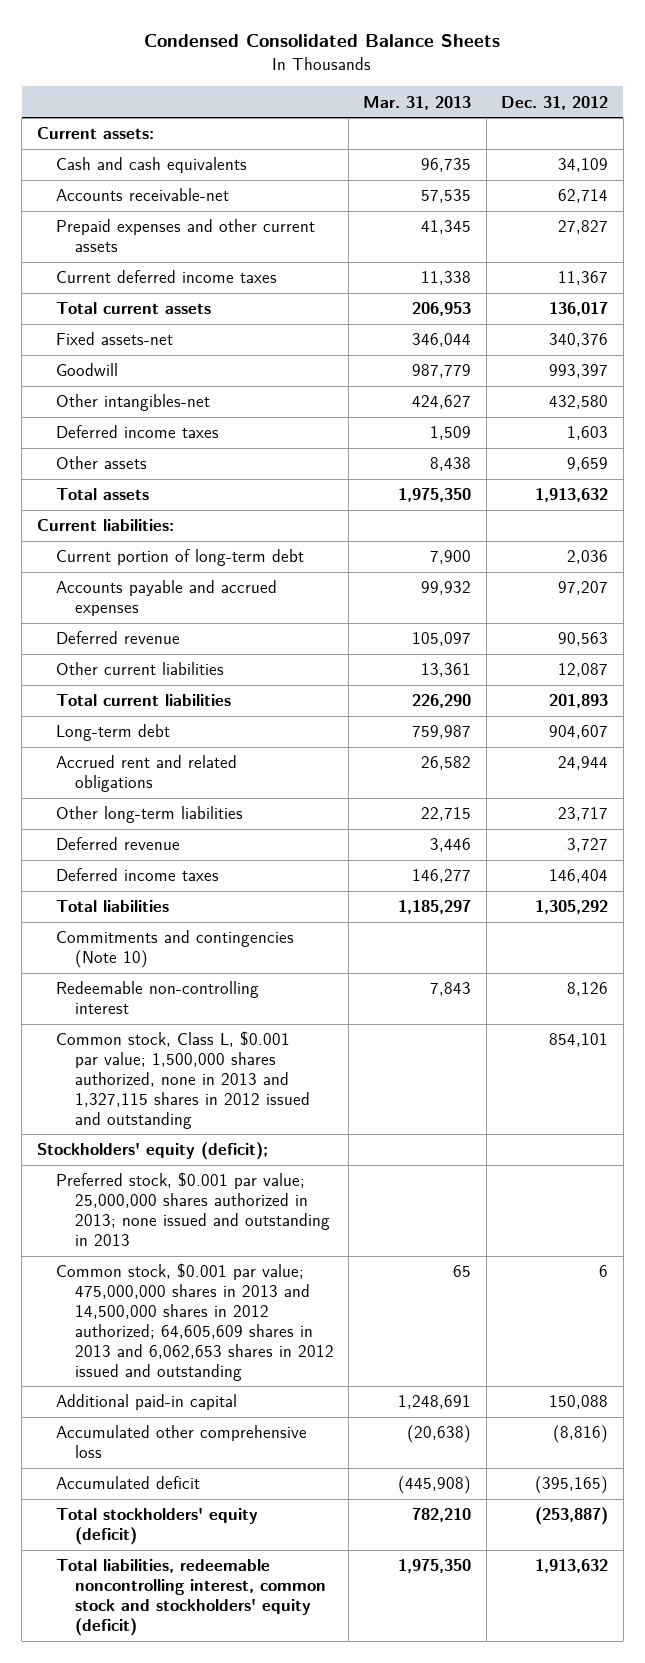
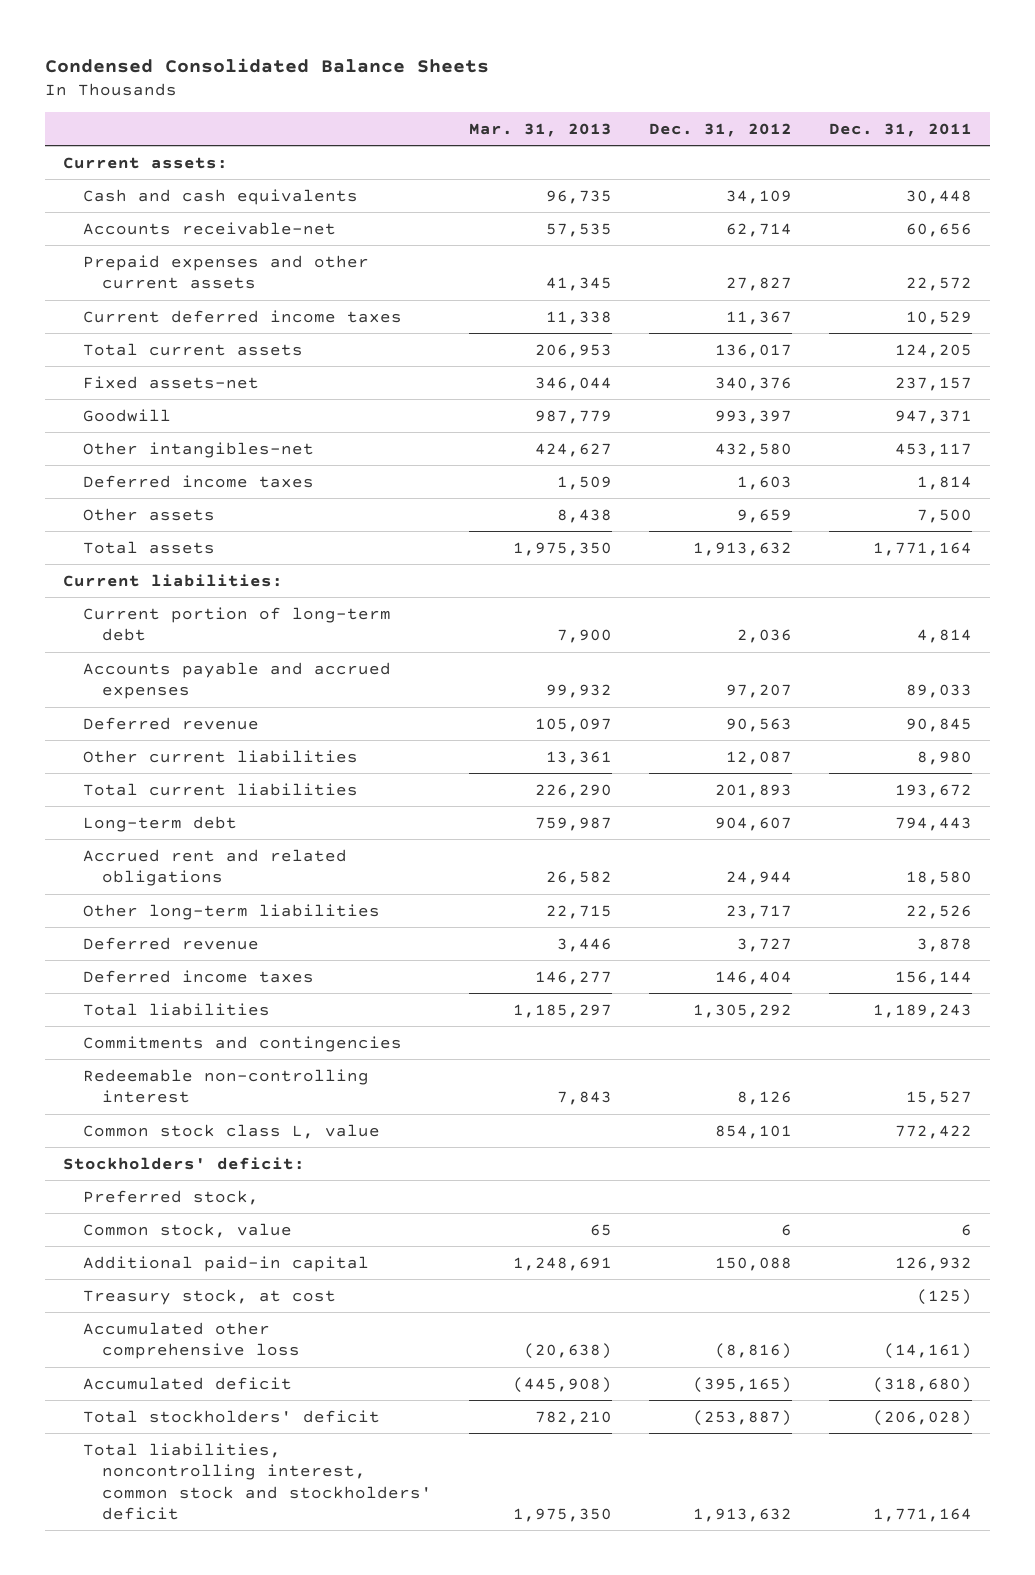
- | Mar. 31, 2013 | Dec. 31, 2012
+ | Mar. 31, 2013 | Dec. 31, 2012 | Dec. 31, 2011
- Commitments and contingencies (Note 10)
+ Commitments and contingencies
- Common stock, Class L, $0.001 par value; 1,500,000 shares authorized, none in 2013 and 1,327,115 shares in 2012 issued and outstanding | | 854,101
- Stockholders' equity (deficit);
- Preferred stock, $0.001 par value; 25,000,000 shares authorized in 2013; none issued and outstanding in 2013
- Common stock, $0.001 par value; 475,000,000 shares in 2013 and 14,500,000 shares in 2012 authorized; 64,605,609 shares in 2013 and 6,062,653 shares in 2012 issued and outstanding | 65 | 6
+ Common stock class L, value | | 854,101 | 772,422
+ Stockholders' deficit:
+ Preferred stock,
+ Common stock, value | 65 | 6 | 6
+ Treasury stock, at cost | | | (125)
- Total stockholders' equity (deficit) | 782,210 | (253,887)
- Total liabilities, redeemable noncontrolling interest, common stock and stockholders' equity (deficit) | 1,975,350 | 1,913,632
+ Total stockholders' deficit | 782,210 | (253,887) | (206,028)
+ Total liabilities, noncontrolling interest, common stock and stockholders' deficit | 1,975,350 | 1,913,632 | 1,771,164

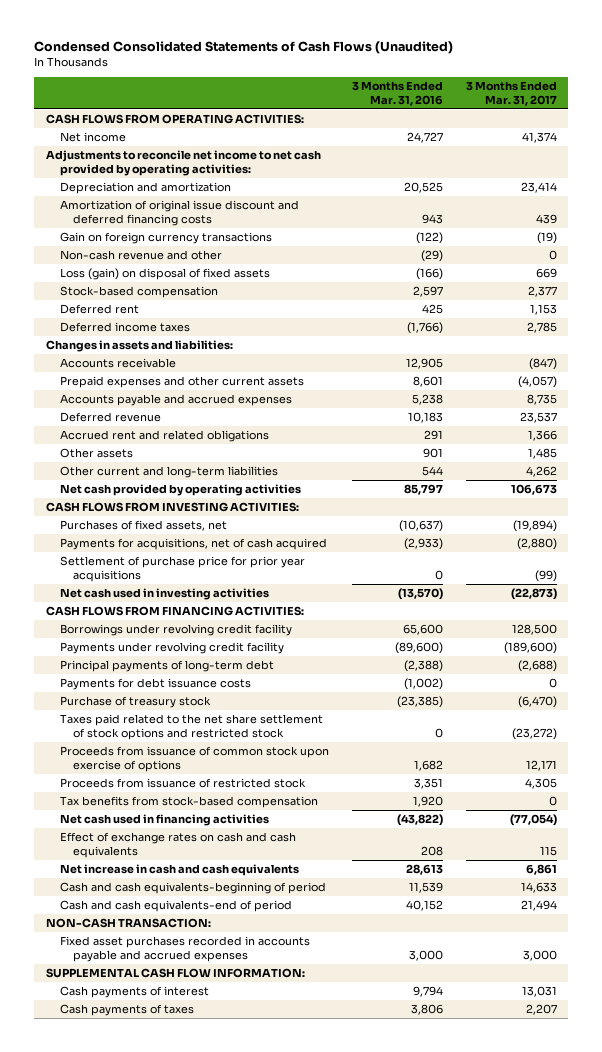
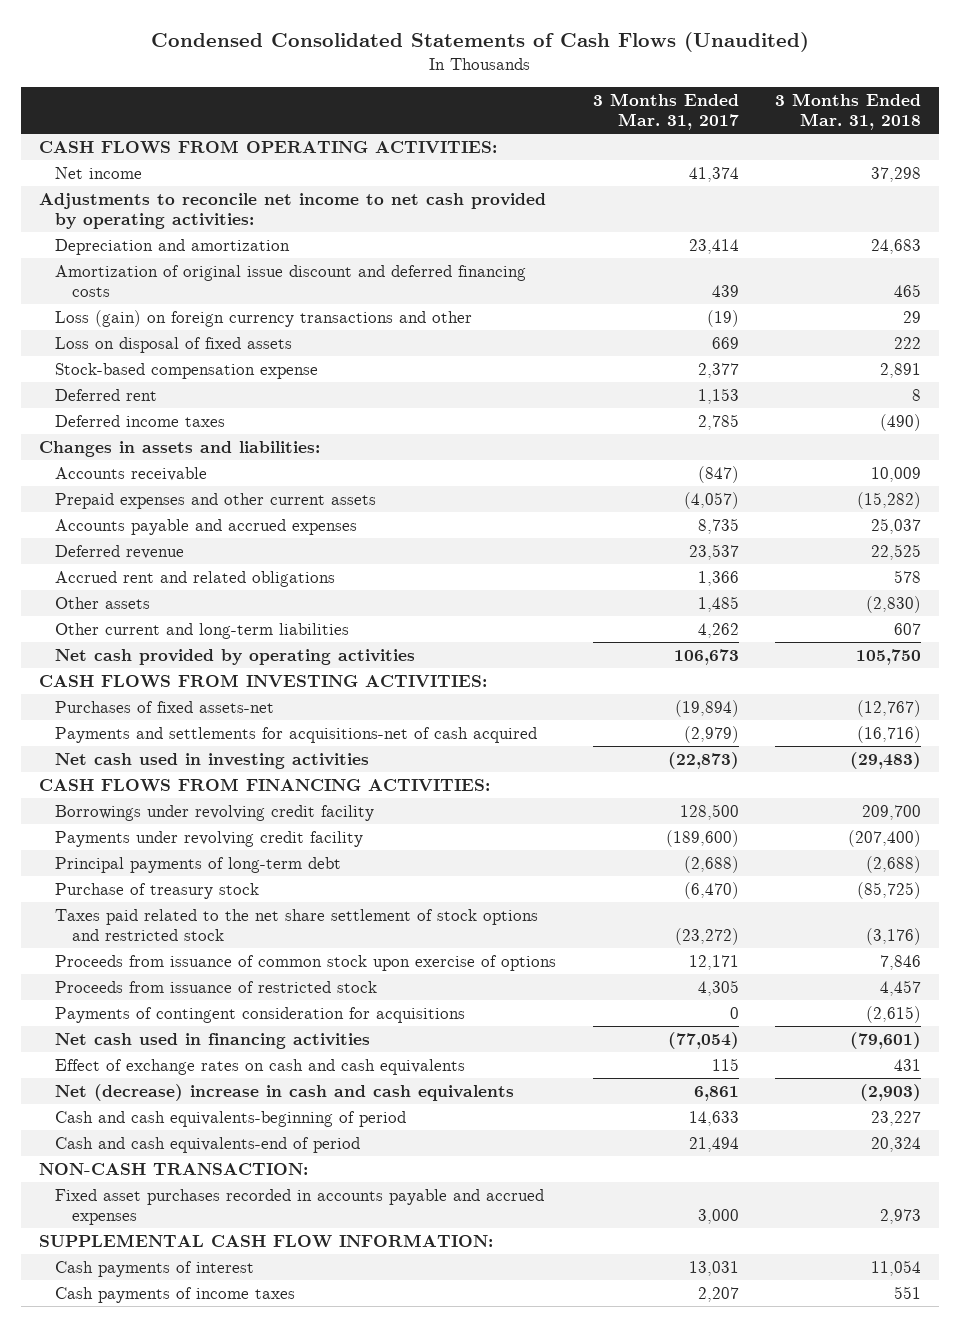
- | 3 Months Ended Mar. 31, 2016 | 3 Months Ended Mar. 31, 2017
+ | 3 Months Ended Mar. 31, 2017 | 3 Months Ended Mar. 31, 2018
- Gain on foreign currency transactions | (122) | (19)
- Non-cash revenue and other | (29) | 0
- Loss (gain) on disposal of fixed assets | (166) | 669
- Stock-based compensation | 2,597 | 2,377
+ Loss (gain) on foreign currency transactions and other | (19) | 29
+ Loss on disposal of fixed assets | 669 | 222
+ Stock-based compensation expense | 2,377 | 2,891
- Purchases of fixed assets, net | (10,637) | (19,894)
- Payments for acquisitions, net of cash acquired | (2,933) | (2,880)
- Settlement of purchase price for prior year acquisitions | 0 | (99)
+ Purchases of fixed assets-net | (19,894) | (12,767)
+ Payments and settlements for acquisitions-net of cash acquired | (2,979) | (16,716)
- Payments for debt issuance costs | (1,002) | 0
- Tax benefits from stock-based compensation | 1,920 | 0
+ Payments of contingent consideration for acquisitions | 0 | (2,615)
- Net increase in cash and cash equivalents | 28,613 | 6,861
+ Net (decrease) increase in cash and cash equivalents | 6,861 | (2,903)
- Cash payments of taxes | 3,806 | 2,207
+ Cash payments of income taxes | 2,207 | 551

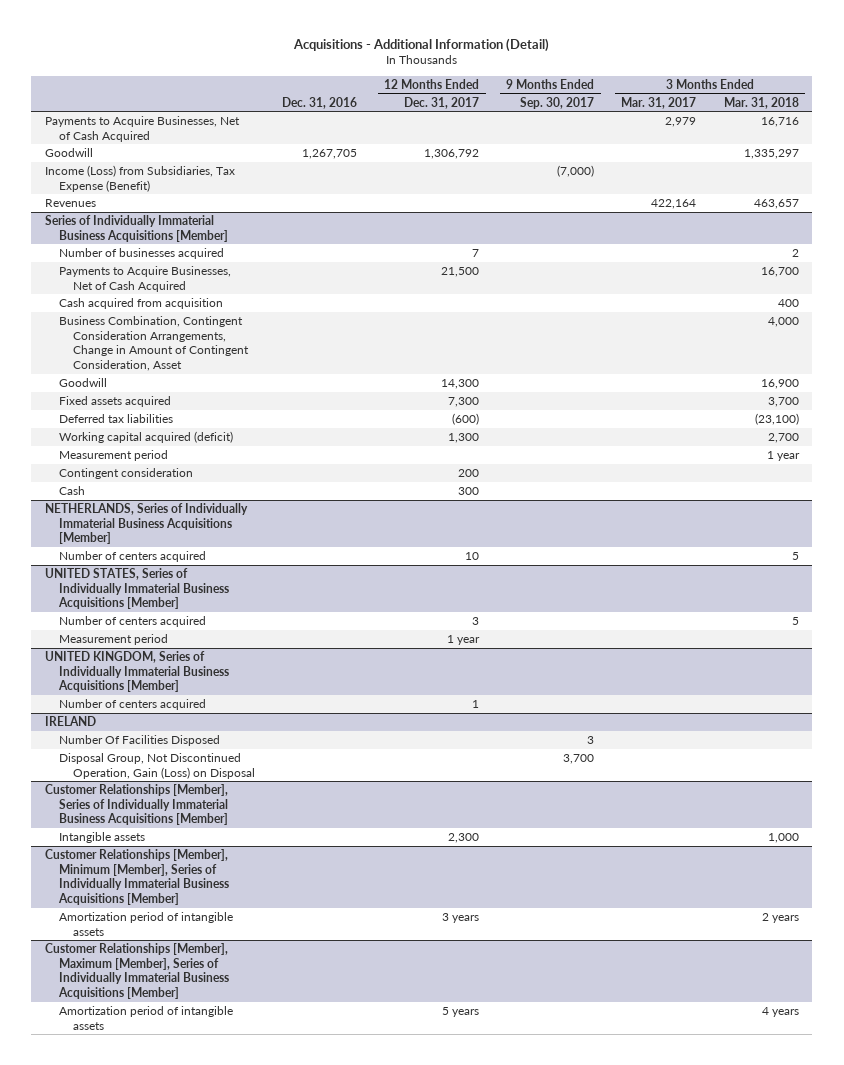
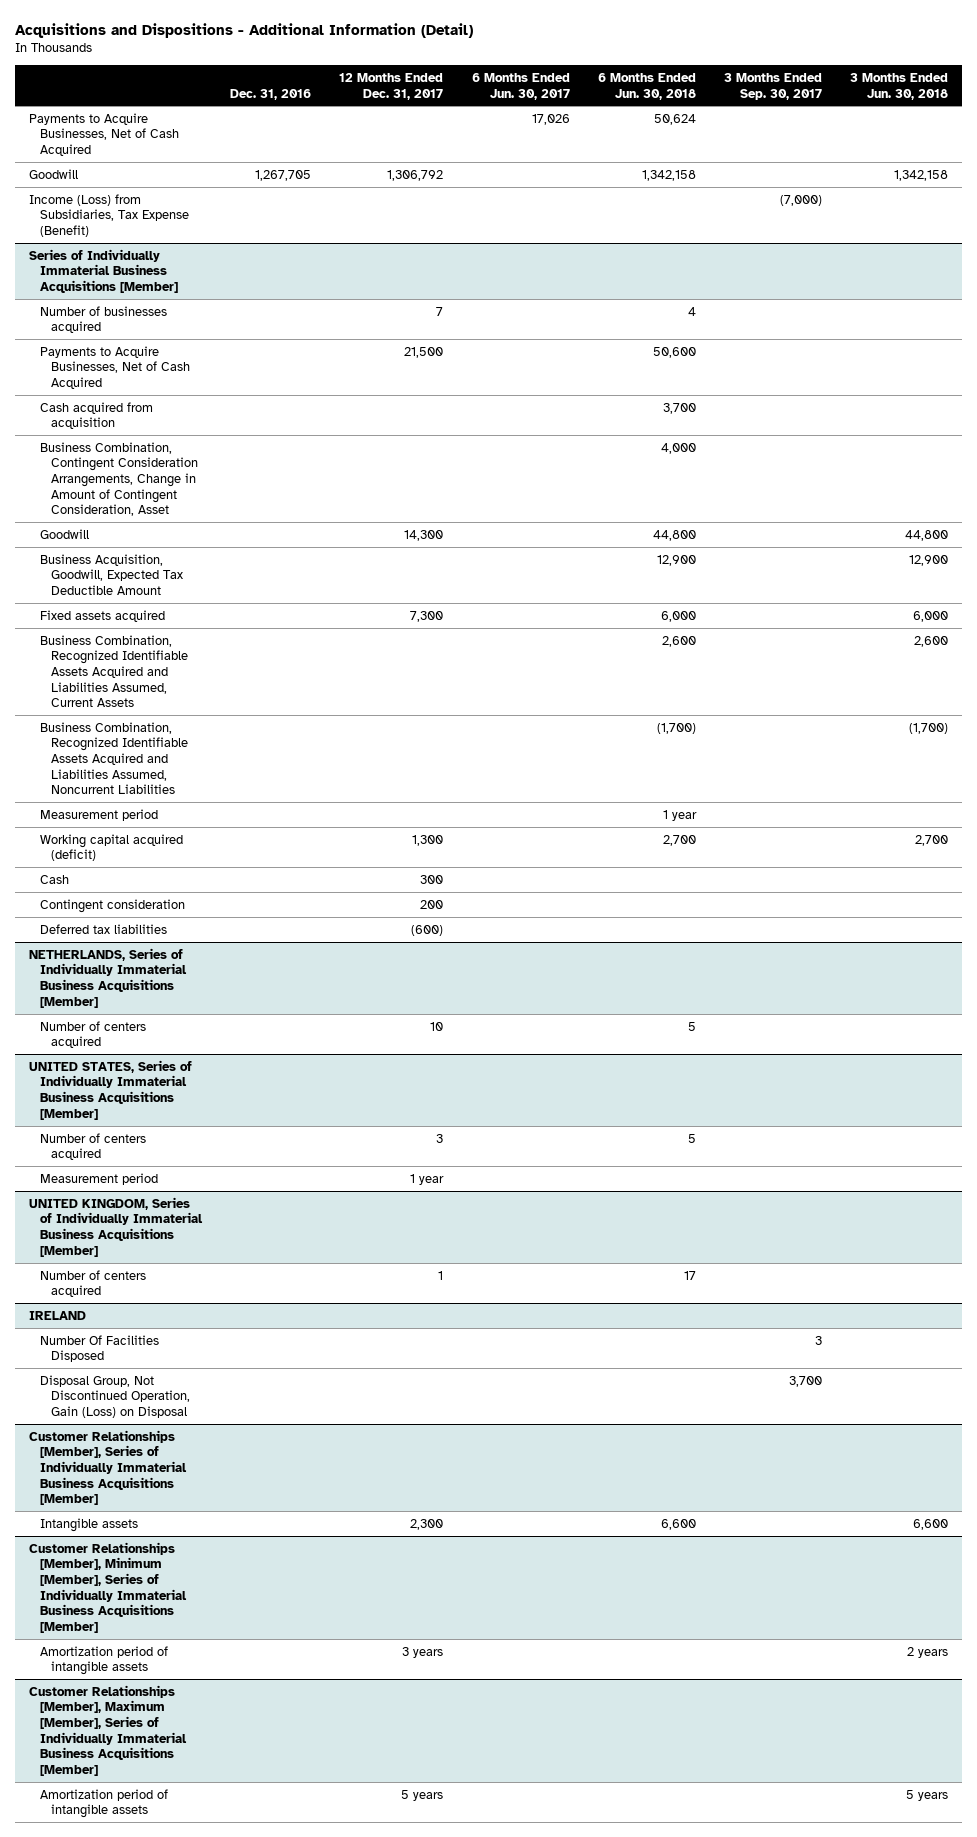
- Acquisitions - Additional Information (Detail)
+ Acquisitions and Dispositions - Additional Information (Detail)
- | Dec. 31, 2016 | 12 Months Ended Dec. 31, 2017 | 9 Months Ended Sep. 30, 2017 | 3 Months Ended Mar. 31, 2017 | 3 Months Ended Mar. 31, 2018
+ | Dec. 31, 2016 | 12 Months Ended Dec. 31, 2017 | 6 Months Ended Jun. 30, 2017 | 6 Months Ended Jun. 30, 2018 | 3 Months Ended Sep. 30, 2017 | 3 Months Ended Jun. 30, 2018
- Revenues | | | | 422,164 | 463,657
@ Series of Individually Immaterial Business Acquisitions [Member]
+ Business Acquisition, Goodwill, Expected Tax Deductible Amount | | | | 12,900 | | 12,900
+ Business Combination, Recognized Identifiable Assets Acquired and Liabilities Assumed, Current Assets | | | | 2,600 | | 2,600
+ Business Combination, Recognized Identifiable Assets Acquired and Liabilities Assumed, Noncurrent Liabilities | | | | (1,700) | | (1,700)
moved down: Working capital acquired (deficit) | | 1,300 | | 2,700 | | 2,700
moved down: Contingent consideration | | 200 | | | |
moved down: Deferred tax liabilities | | (600) | | | |

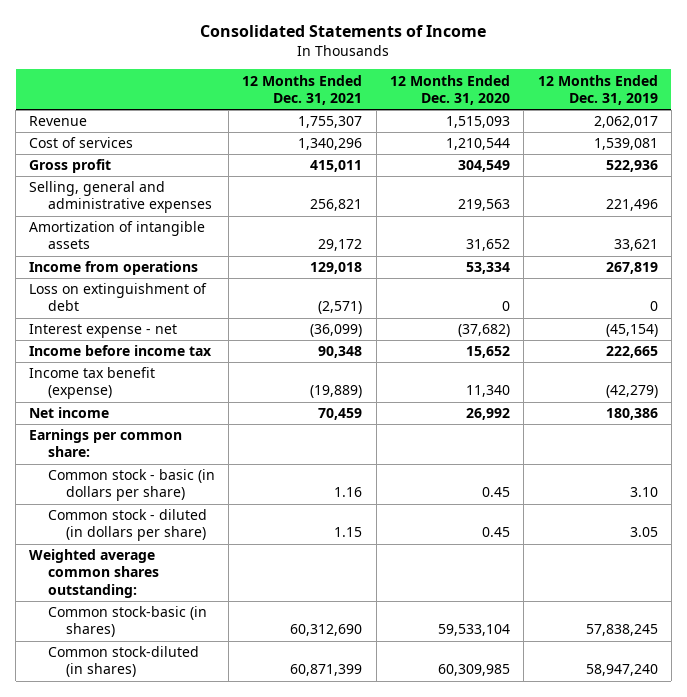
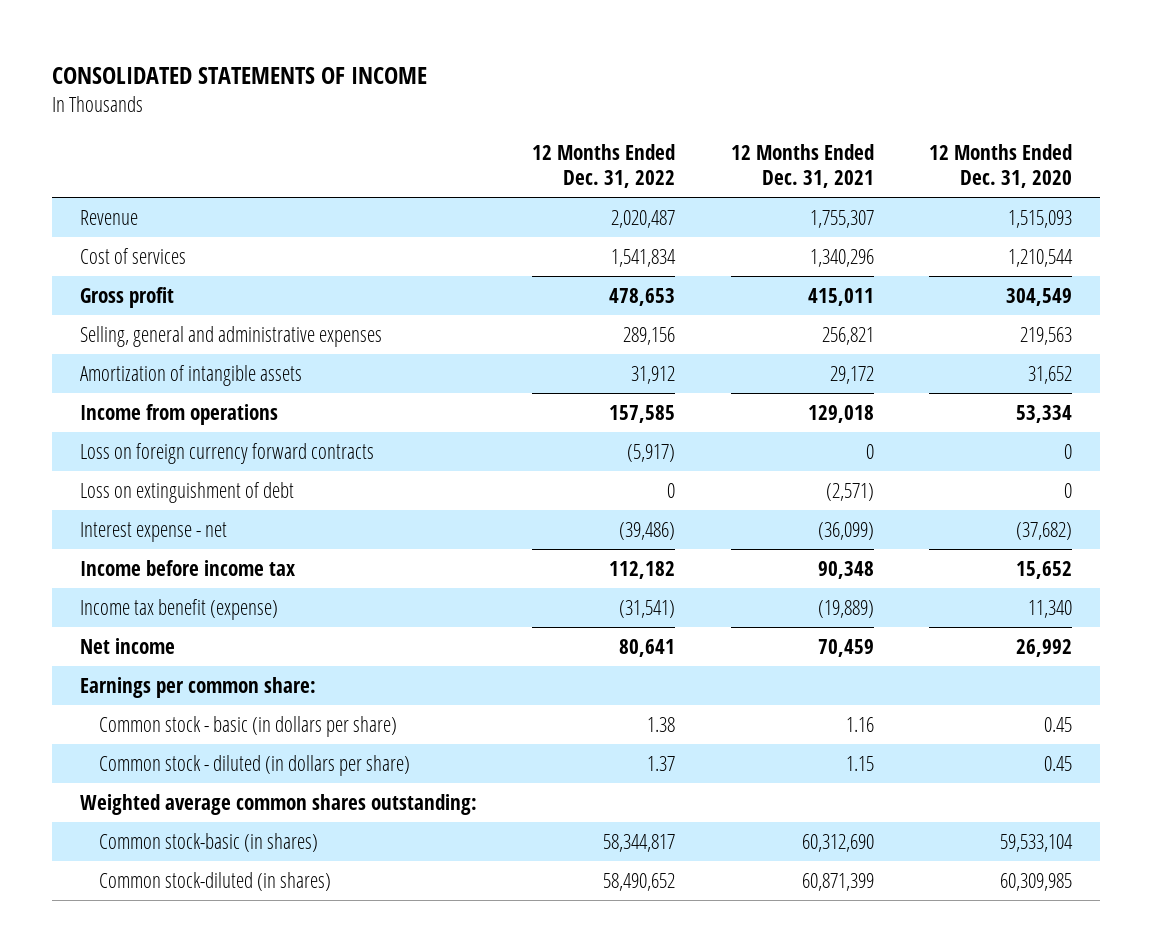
- Consolidated Statements of Income
+ CONSOLIDATED STATEMENTS OF INCOME
- | 12 Months Ended Dec. 31, 2021 | 12 Months Ended Dec. 31, 2020 | 12 Months Ended Dec. 31, 2019
+ | 12 Months Ended Dec. 31, 2022 | 12 Months Ended Dec. 31, 2021 | 12 Months Ended Dec. 31, 2020
+ Loss on foreign currency forward contracts | (5,917) | 0 | 0

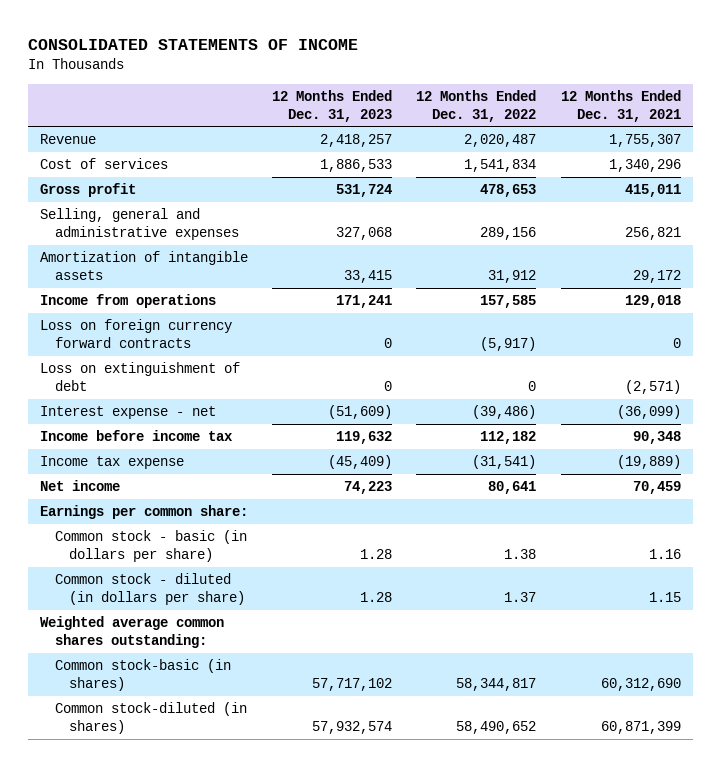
- | 12 Months Ended Dec. 31, 2022 | 12 Months Ended Dec. 31, 2021 | 12 Months Ended Dec. 31, 2020
+ | 12 Months Ended Dec. 31, 2023 | 12 Months Ended Dec. 31, 2022 | 12 Months Ended Dec. 31, 2021
- Income tax benefit (expense) | (31,541) | (19,889) | 11,340
+ Income tax expense | (45,409) | (31,541) | (19,889)

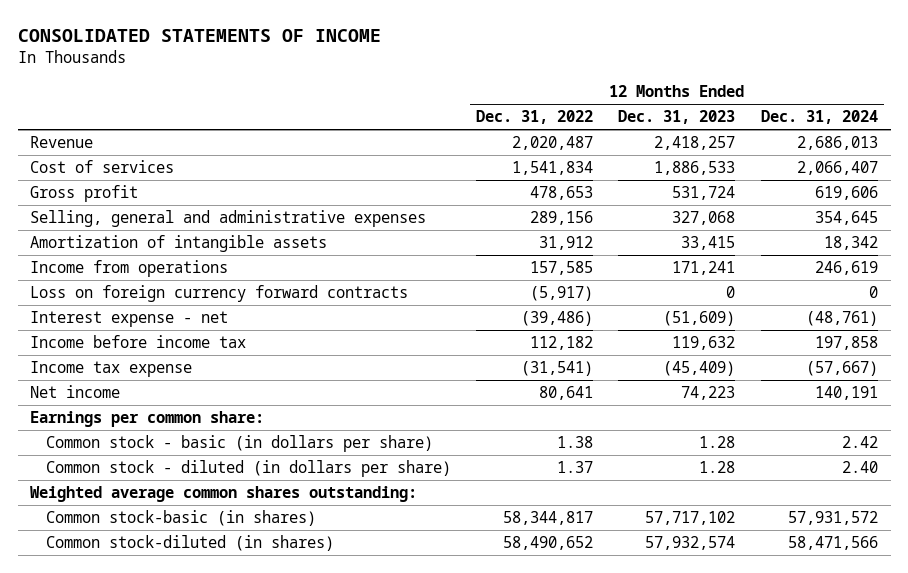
- | 12 Months Ended Dec. 31, 2023 | 12 Months Ended Dec. 31, 2022 | 12 Months Ended Dec. 31, 2021
+ | 12 Months Ended Dec. 31, 2022 | 12 Months Ended Dec. 31, 2023 | 12 Months Ended Dec. 31, 2024
- Loss on extinguishment of debt | 0 | 0 | (2,571)

